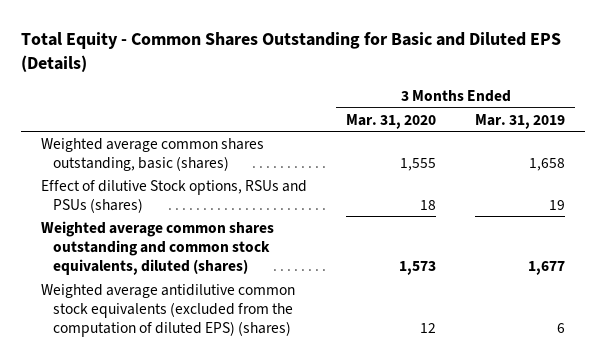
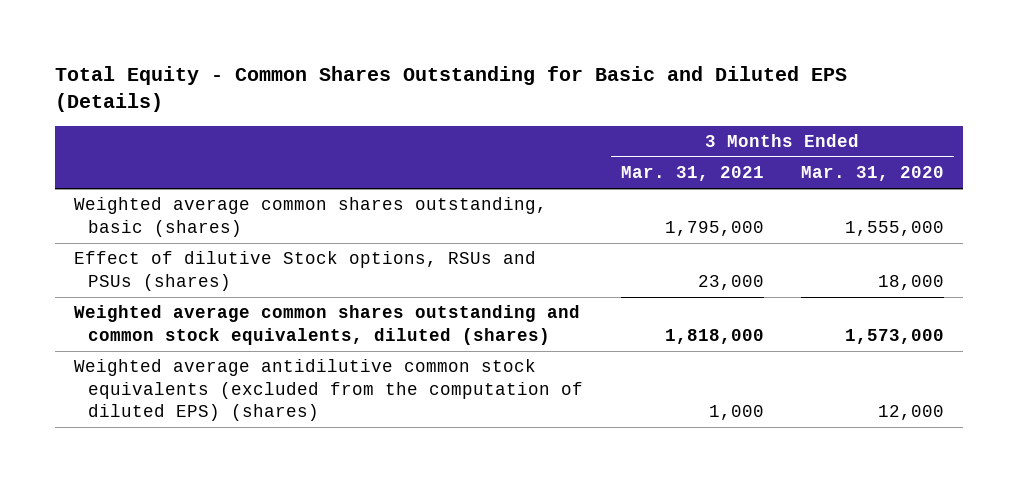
- | 3 Months Ended Mar. 31, 2020 | 3 Months Ended Mar. 31, 2019
+ | 3 Months Ended Mar. 31, 2021 | 3 Months Ended Mar. 31, 2020
- Weighted average common shares outstanding, basic (shares) | 1,555 | 1,658
- Effect of dilutive Stock options, RSUs and PSUs (shares) | 18 | 19
- Weighted average common shares outstanding and common stock equivalents, diluted (shares) | 1,573 | 1,677
- Weighted average antidilutive common stock equivalents (excluded from the computation of diluted EPS) (shares) | 12 | 6
+ Weighted average common shares outstanding, basic (shares) | 1,795,000 | 1,555,000
+ Effect of dilutive Stock options, RSUs and PSUs (shares) | 23,000 | 18,000
+ Weighted average common shares outstanding and common stock equivalents, diluted (shares) | 1,818,000 | 1,573,000
+ Weighted average antidilutive common stock equivalents (excluded from the computation of diluted EPS) (shares) | 1,000 | 12,000

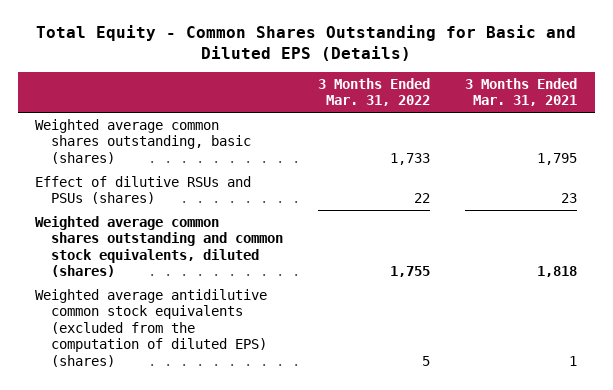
- | 3 Months Ended Mar. 31, 2021 | 3 Months Ended Mar. 31, 2020
+ | 3 Months Ended Mar. 31, 2022 | 3 Months Ended Mar. 31, 2021
- Weighted average common shares outstanding, basic (shares) | 1,795,000 | 1,555,000
- Effect of dilutive Stock options, RSUs and PSUs (shares) | 23,000 | 18,000
- Weighted average common shares outstanding and common stock equivalents, diluted (shares) | 1,818,000 | 1,573,000
- Weighted average antidilutive common stock equivalents (excluded from the computation of diluted EPS) (shares) | 1,000 | 12,000
+ Weighted average common shares outstanding, basic (shares) | 1,733 | 1,795
+ Effect of dilutive RSUs and PSUs (shares) | 22 | 23
+ Weighted average common shares outstanding and common stock equivalents, diluted (shares) | 1,755 | 1,818
+ Weighted average antidilutive common stock equivalents (excluded from the computation of diluted EPS) (shares) | 5 | 1

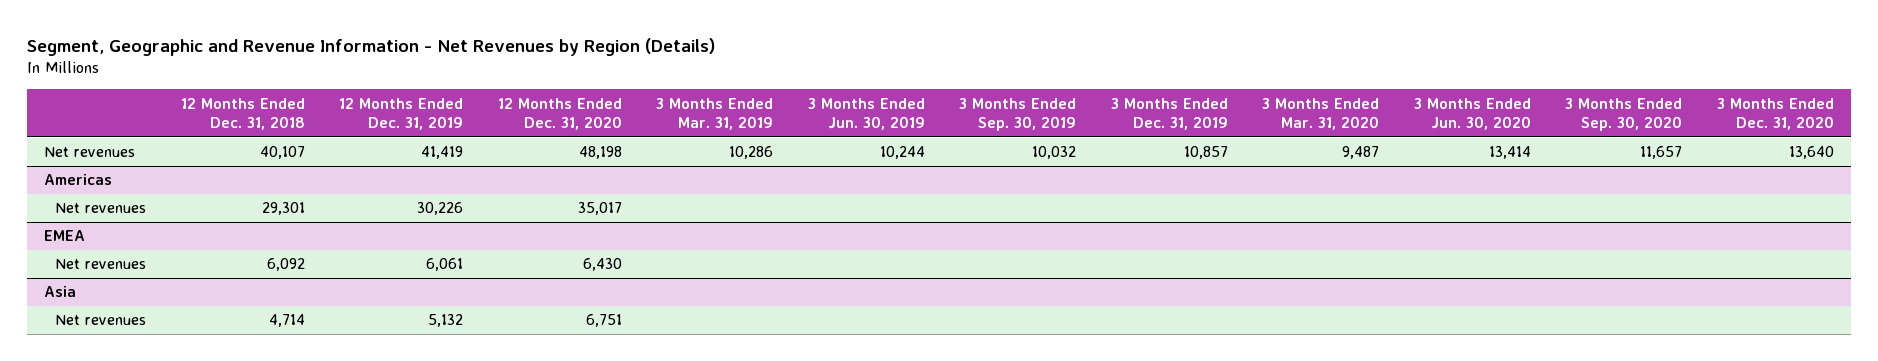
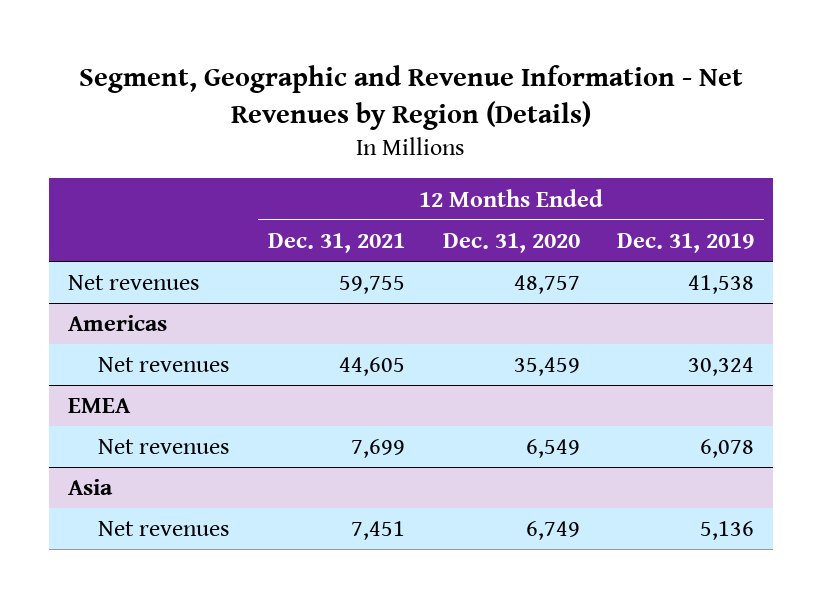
- | 12 Months Ended Dec. 31, 2018 | 12 Months Ended Dec. 31, 2019 | 12 Months Ended Dec. 31, 2020 | 3 Months Ended Mar. 31, 2019 | 3 Months Ended Jun. 30, 2019 | 3 Months Ended Sep. 30, 2019 | 3 Months Ended Dec. 31, 2019 | 3 Months Ended Mar. 31, 2020 | 3 Months Ended Jun. 30, 2020 | 3 Months Ended Sep. 30, 2020 | 3 Months Ended Dec. 31, 2020
+ | 12 Months Ended Dec. 31, 2021 | 12 Months Ended Dec. 31, 2020 | 12 Months Ended Dec. 31, 2019
- Net revenues | 40,107 | 41,419 | 48,198 | 10,286 | 10,244 | 10,032 | 10,857 | 9,487 | 13,414 | 11,657 | 13,640
+ Net revenues | 59,755 | 48,757 | 41,538
@ Americas
- Net revenues | 29,301 | 30,226 | 35,017 | | | | | | | |
+ Net revenues | 44,605 | 35,459 | 30,324
@ EMEA
- Net revenues | 6,092 | 6,061 | 6,430 | | | | | | | |
+ Net revenues | 7,699 | 6,549 | 6,078
@ Asia
- Net revenues | 4,714 | 5,132 | 6,751 | | | | | | | |
+ Net revenues | 7,451 | 6,749 | 5,136

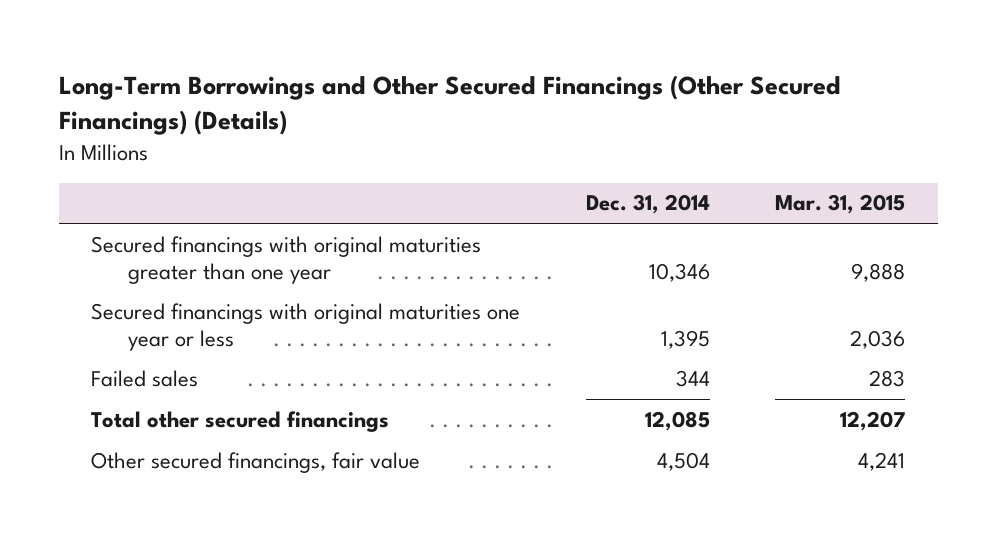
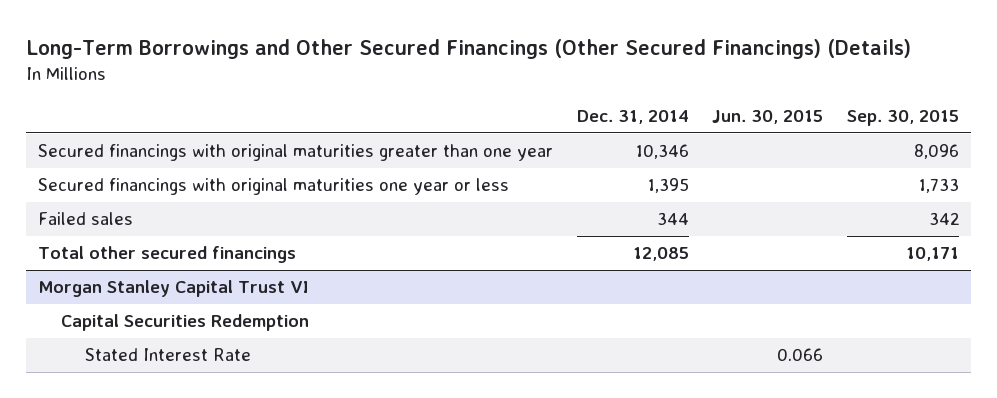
- | Dec. 31, 2014 | Mar. 31, 2015
+ | Dec. 31, 2014 | Jun. 30, 2015 | Sep. 30, 2015
- Other secured financings, fair value | 4,504 | 4,241
+ Morgan Stanley Capital Trust VI
+ Capital Securities Redemption
+ Stated Interest Rate | | 0.066 |

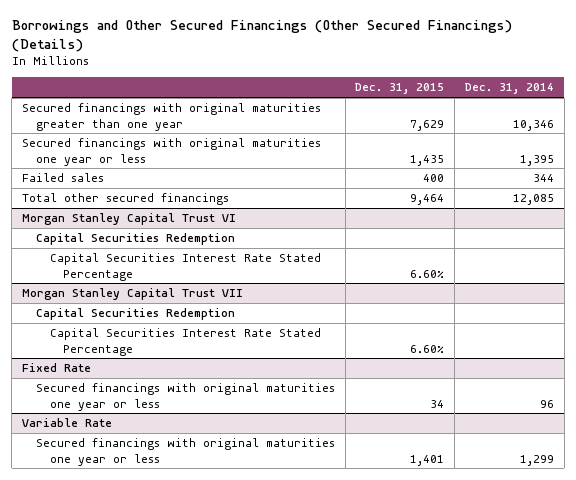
- Long-Term Borrowings and Other Secured Financings (Other Secured Financings) (Details)
+ Borrowings and Other Secured Financings (Other Secured Financings) (Details)
- | Dec. 31, 2014 | Jun. 30, 2015 | Sep. 30, 2015
+ | Dec. 31, 2015 | Dec. 31, 2014
@ Morgan Stanley Capital Trust VI
- Stated Interest Rate | | 0.066 |
+ Capital Securities Interest Rate Stated Percentage | 6.60% |
+ Morgan Stanley Capital Trust VII
+ Capital Securities Redemption
+ Capital Securities Interest Rate Stated Percentage | 6.60% |
+ Fixed Rate
+ Secured financings with original maturities one year or less | 34 | 96
+ Variable Rate
+ Secured financings with original maturities one year or less | 1,401 | 1,299

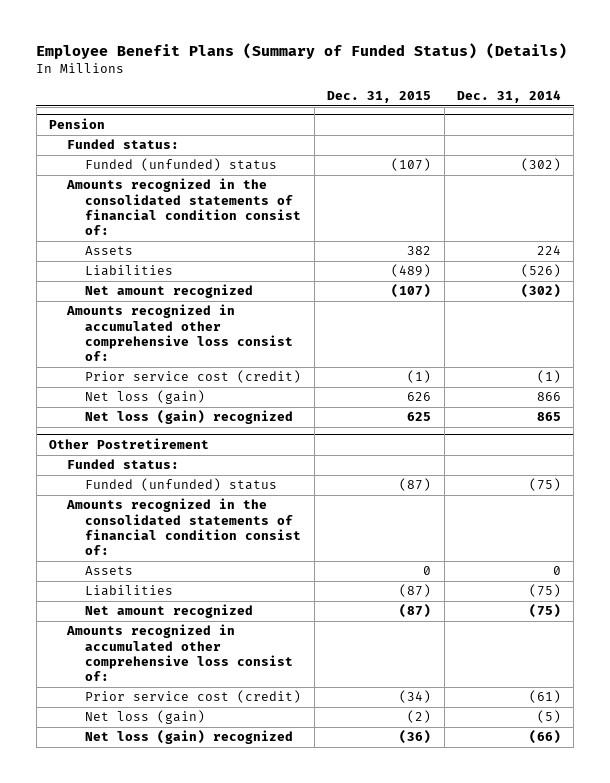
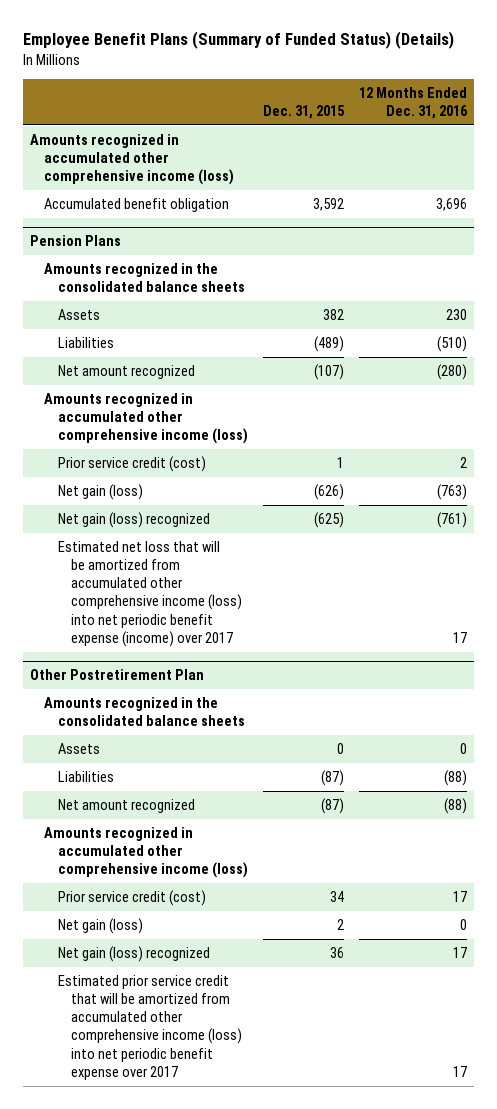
- | Dec. 31, 2015 | Dec. 31, 2014
+ | Dec. 31, 2015 | 12 Months Ended Dec. 31, 2016
- Pension
- Funded status:
- Funded (unfunded) status | (107) | (302)
- Amounts recognized in the consolidated statements of financial condition consist of:
+ Amounts recognized in accumulated other comprehensive income (loss)
+ Accumulated benefit obligation | 3,592 | 3,696
+ Pension Plans
+ Amounts recognized in the consolidated balance sheets
- Amounts recognized in accumulated other comprehensive loss consist of:
- Prior service cost (credit) | (1) | (1)
- Net loss (gain) | 626 | 866
- Net loss (gain) recognized | 625 | 865
- Other Postretirement
- Funded status:
- Funded (unfunded) status | (87) | (75)
- Amounts recognized in the consolidated statements of financial condition consist of:
+ Amounts recognized in accumulated other comprehensive income (loss)
+ Prior service credit (cost) | 1 | 2
+ Net gain (loss) | (626) | (763)
+ Net gain (loss) recognized | (625) | (761)
+ Estimated net loss that will be amortized from accumulated other comprehensive income (loss) into net periodic benefit expense (income) over 2017 | | 17
+ Other Postretirement Plan
+ Amounts recognized in the consolidated balance sheets
- Amounts recognized in accumulated other comprehensive loss consist of:
- Prior service cost (credit) | (34) | (61)
- Net loss (gain) | (2) | (5)
- Net loss (gain) recognized | (36) | (66)
+ Amounts recognized in accumulated other comprehensive income (loss)
+ Prior service credit (cost) | 34 | 17
+ Net gain (loss) | 2 | 0
+ Net gain (loss) recognized | 36 | 17
+ Estimated prior service credit that will be amortized from accumulated other comprehensive income (loss) into net periodic benefit expense over 2017 | | 17

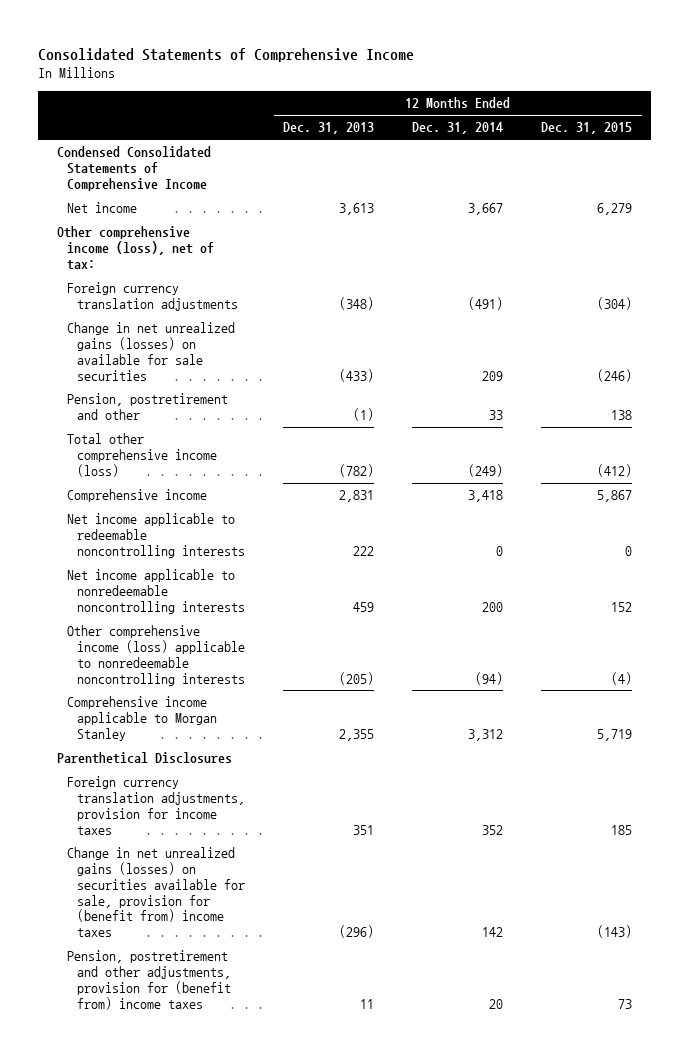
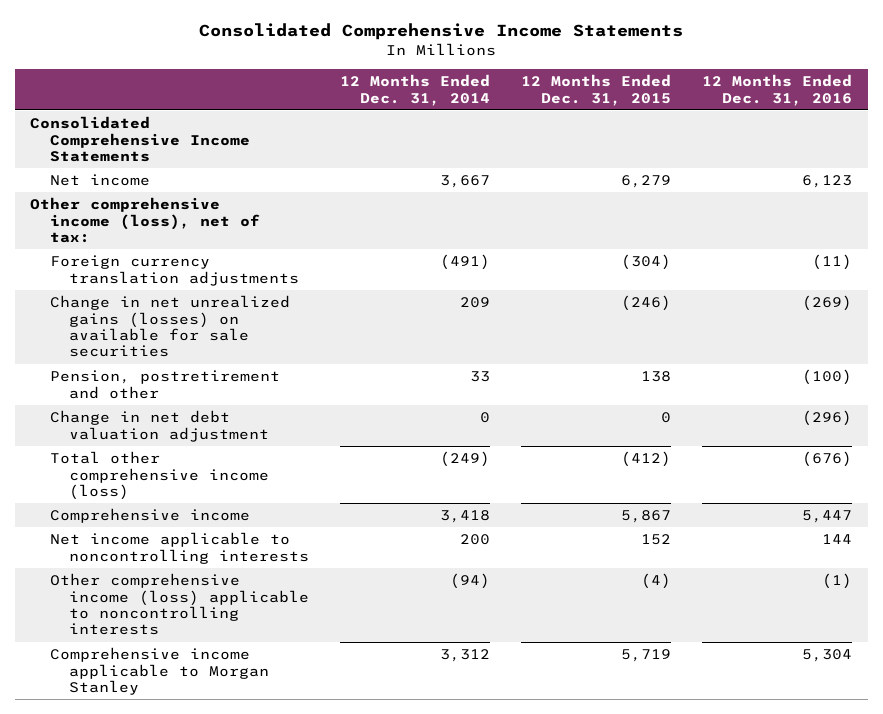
- Consolidated Statements of Comprehensive Income
+ Consolidated Comprehensive Income Statements
- | 12 Months Ended Dec. 31, 2013 | 12 Months Ended Dec. 31, 2014 | 12 Months Ended Dec. 31, 2015
+ | 12 Months Ended Dec. 31, 2014 | 12 Months Ended Dec. 31, 2015 | 12 Months Ended Dec. 31, 2016
- Condensed Consolidated Statements of Comprehensive Income
+ Consolidated Comprehensive Income Statements
+ Change in net debt valuation adjustment | 0 | 0 | (296)
- Net income applicable to redeemable noncontrolling interests | 222 | 0 | 0
- Net income applicable to nonredeemable noncontrolling interests | 459 | 200 | 152
- Other comprehensive income (loss) applicable to nonredeemable noncontrolling interests | (205) | (94) | (4)
+ Net income applicable to noncontrolling interests | 200 | 152 | 144
+ Other comprehensive income (loss) applicable to noncontrolling interests | (94) | (4) | (1)
- Parenthetical Disclosures
- Foreign currency translation adjustments, provision for income taxes | 351 | 352 | 185
- Change in net unrealized gains (losses) on securities available for sale, provision for (benefit from) income taxes | (296) | 142 | (143)
- Pension, postretirement and other adjustments, provision for (benefit from) income taxes | 11 | 20 | 73

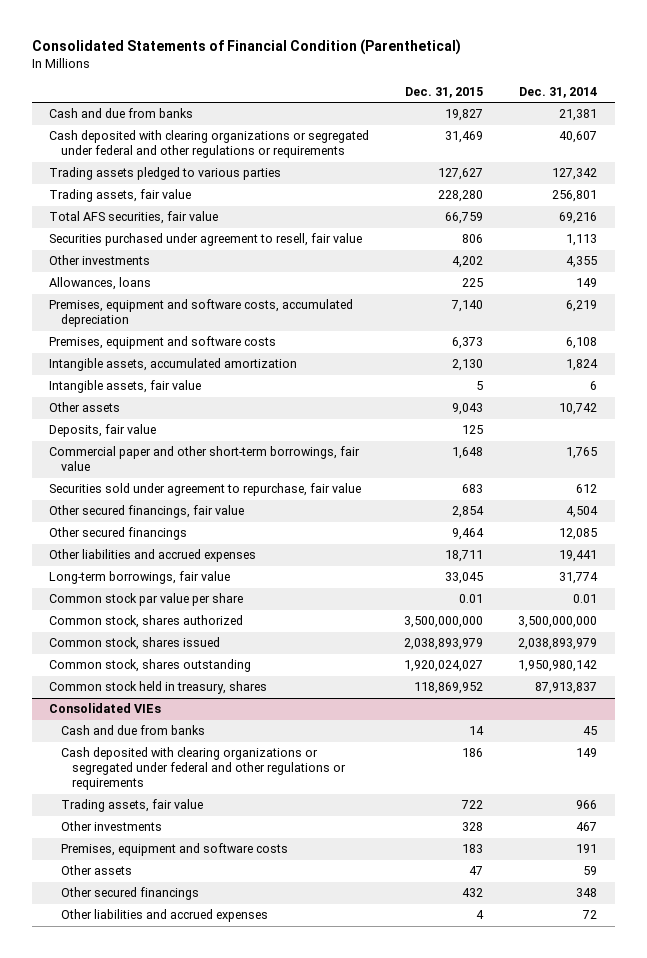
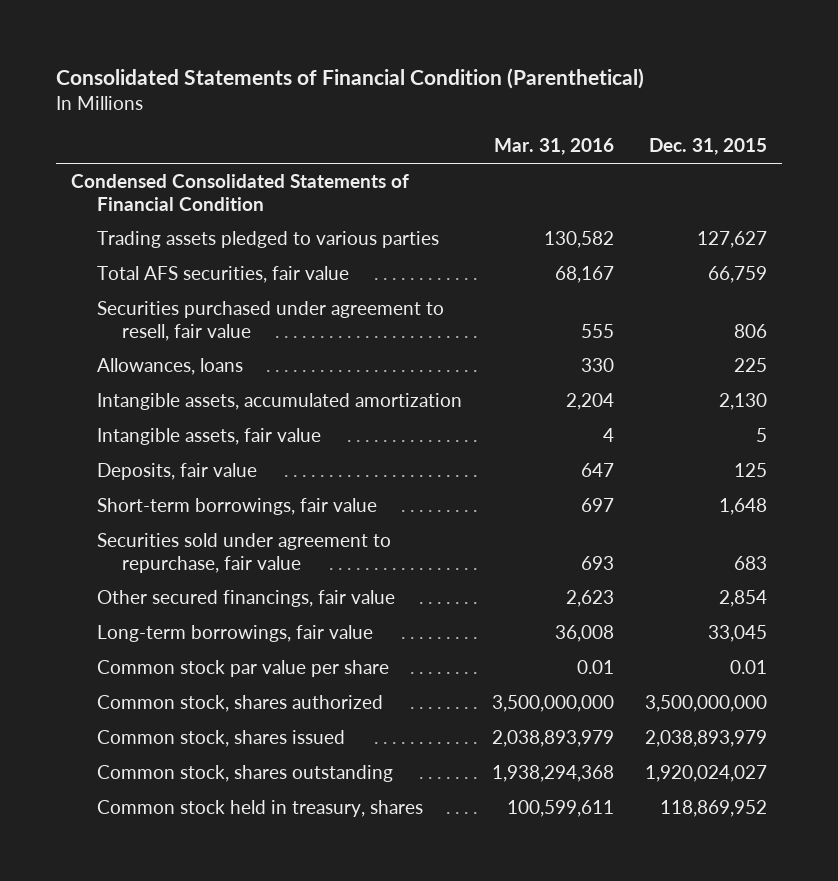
- | Dec. 31, 2015 | Dec. 31, 2014
+ | Mar. 31, 2016 | Dec. 31, 2015
- Cash and due from banks | 19,827 | 21,381
- Cash deposited with clearing organizations or segregated under federal and other regulations or requirements | 31,469 | 40,607
+ Condensed Consolidated Statements of Financial Condition
- Trading assets, fair value | 228,280 | 256,801
- Other investments | 4,202 | 4,355
- Premises, equipment and software costs, accumulated depreciation | 7,140 | 6,219
- Premises, equipment and software costs | 6,373 | 6,108
- Other assets | 9,043 | 10,742
- Commercial paper and other short-term borrowings, fair value | 1,648 | 1,765
+ Short-term borrowings, fair value | 697 | 1,648
- Other secured financings | 9,464 | 12,085
- Other liabilities and accrued expenses | 18,711 | 19,441
- Consolidated VIEs
- Cash and due from banks | 14 | 45
- Cash deposited with clearing organizations or segregated under federal and other regulations or requirements | 186 | 149
- Trading assets, fair value | 722 | 966
- Other investments | 328 | 467
- Premises, equipment and software costs | 183 | 191
- Other assets | 47 | 59
- Other secured financings | 432 | 348
- Other liabilities and accrued expenses | 4 | 72

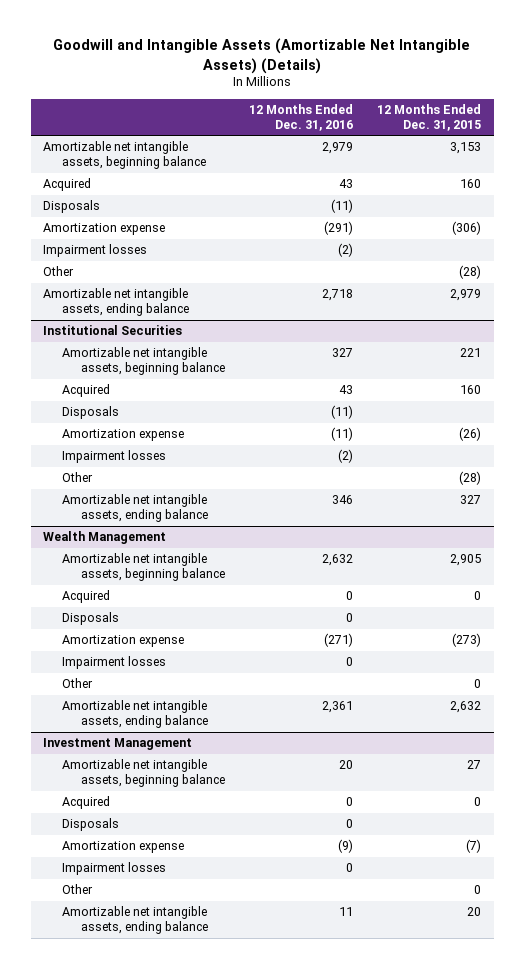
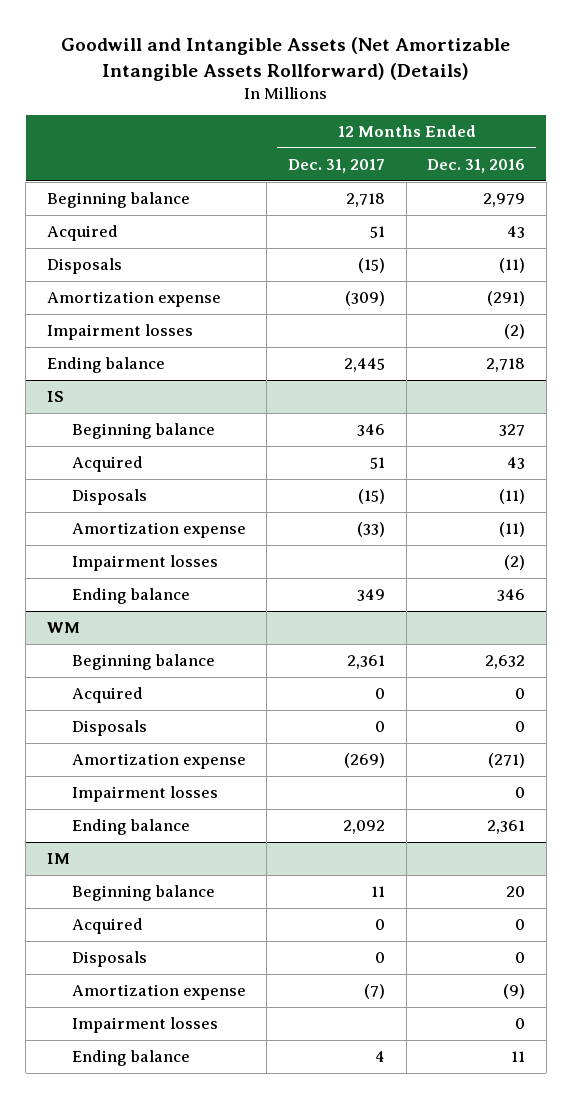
- Goodwill and Intangible Assets (Amortizable Net Intangible Assets) (Details)
+ Goodwill and Intangible Assets (Net Amortizable Intangible Assets Rollforward) (Details)
- | 12 Months Ended Dec. 31, 2016 | 12 Months Ended Dec. 31, 2015
+ | 12 Months Ended Dec. 31, 2017 | 12 Months Ended Dec. 31, 2016
- Amortizable net intangible assets, beginning balance | 2,979 | 3,153
+ Beginning balance | 2,718 | 2,979
- Other | | (28)
- Amortizable net intangible assets, ending balance | 2,718 | 2,979
- Institutional Securities
- Amortizable net intangible assets, beginning balance | 327 | 221
+ Ending balance | 2,445 | 2,718
+ IS
+ Beginning balance | 346 | 327
- Other | | (28)
- Amortizable net intangible assets, ending balance | 346 | 327
- Wealth Management
- Amortizable net intangible assets, beginning balance | 2,632 | 2,905
+ Ending balance | 349 | 346
+ WM
+ Beginning balance | 2,361 | 2,632
- Other | | 0
- Amortizable net intangible assets, ending balance | 2,361 | 2,632
- Investment Management
- Amortizable net intangible assets, beginning balance | 20 | 27
+ Ending balance | 2,092 | 2,361
+ IM
+ Beginning balance | 11 | 20
- Other | | 0
- Amortizable net intangible assets, ending balance | 11 | 20
+ Ending balance | 4 | 11

